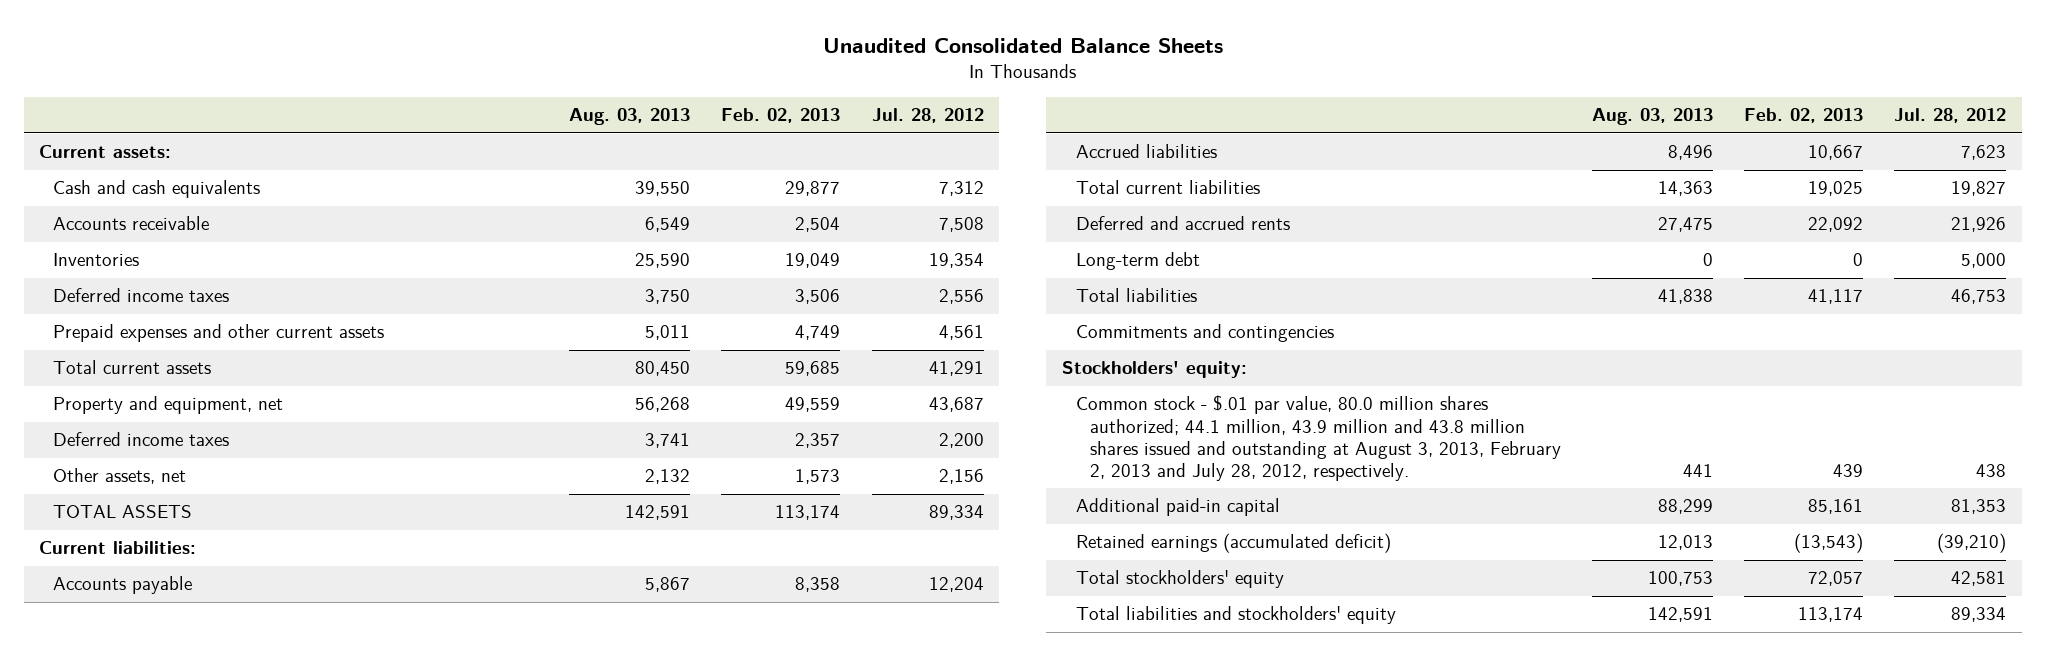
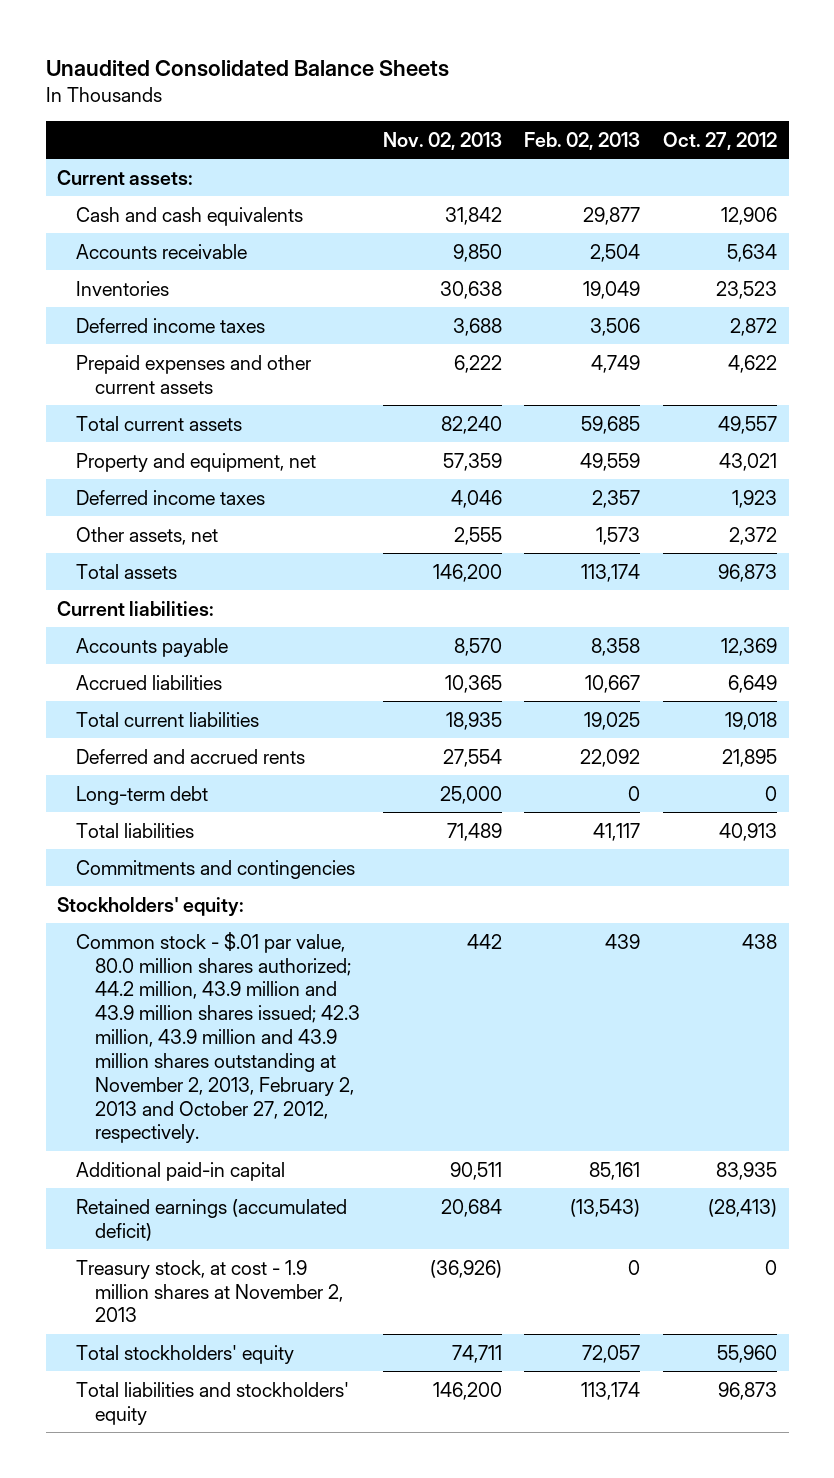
- | Aug. 03, 2013 | Feb. 02, 2013 | Jul. 28, 2012
+ | Nov. 02, 2013 | Feb. 02, 2013 | Oct. 27, 2012
- TOTAL ASSETS | 142,591 | 113,174 | 89,334
+ Total assets | 146,200 | 113,174 | 96,873
- Common stock - $.01 par value, 80.0 million shares authorized; 44.1 million, 43.9 million and 43.8 million shares issued and outstanding at August 3, 2013, February 2, 2013 and July 28, 2012, respectively. | 441 | 439 | 438
+ Common stock - $.01 par value, 80.0 million shares authorized; 44.2 million, 43.9 million and 43.9 million shares issued; 42.3 million, 43.9 million and 43.9 million shares outstanding at November 2, 2013, February 2, 2013 and October 27, 2012, respectively. | 442 | 439 | 438
+ Treasury stock, at cost - 1.9 million shares at November 2, 2013 | (36,926) | 0 | 0

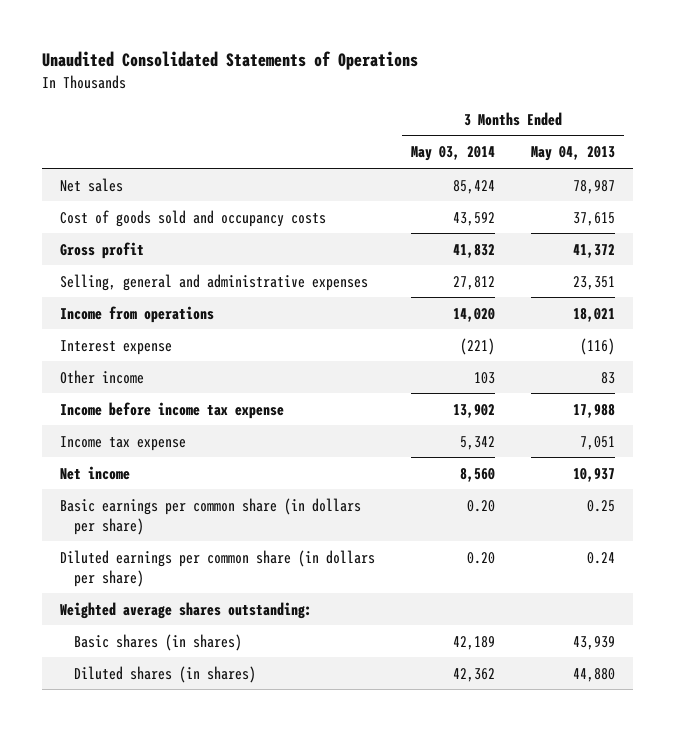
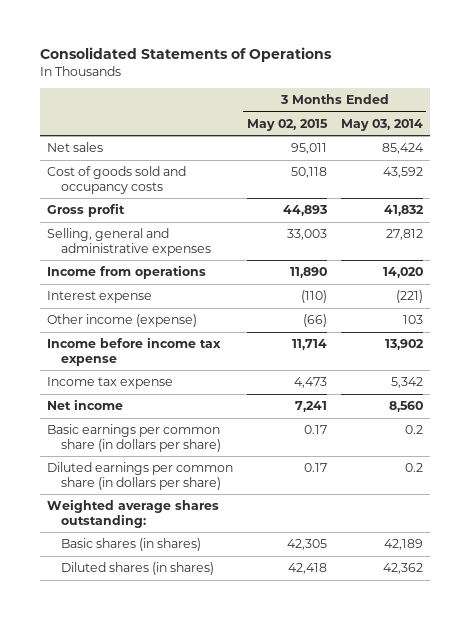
- Unaudited Consolidated Statements of Operations
+ Consolidated Statements of Operations
- | 3 Months Ended May 03, 2014 | 3 Months Ended May 04, 2013
+ | 3 Months Ended May 02, 2015 | 3 Months Ended May 03, 2014
- Other income | 103 | 83
+ Other income (expense) | (66) | 103
- Basic earnings per common share (in dollars per share) | 0.20 | 0.25
- Diluted earnings per common share (in dollars per share) | 0.20 | 0.24
+ Basic earnings per common share (in dollars per share) | 0.17 | 0.2
+ Diluted earnings per common share (in dollars per share) | 0.17 | 0.2

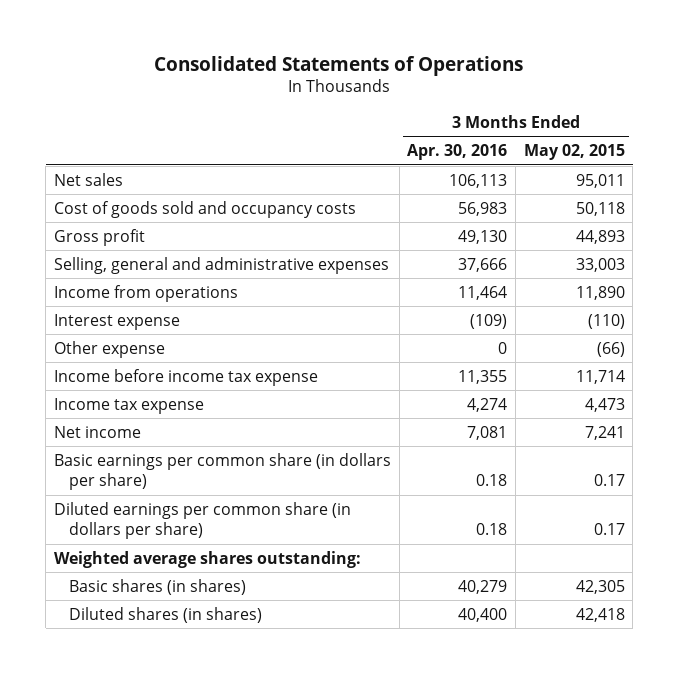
- | 3 Months Ended May 02, 2015 | 3 Months Ended May 03, 2014
+ | 3 Months Ended Apr. 30, 2016 | 3 Months Ended May 02, 2015
- Other income (expense) | (66) | 103
+ Other expense | 0 | (66)

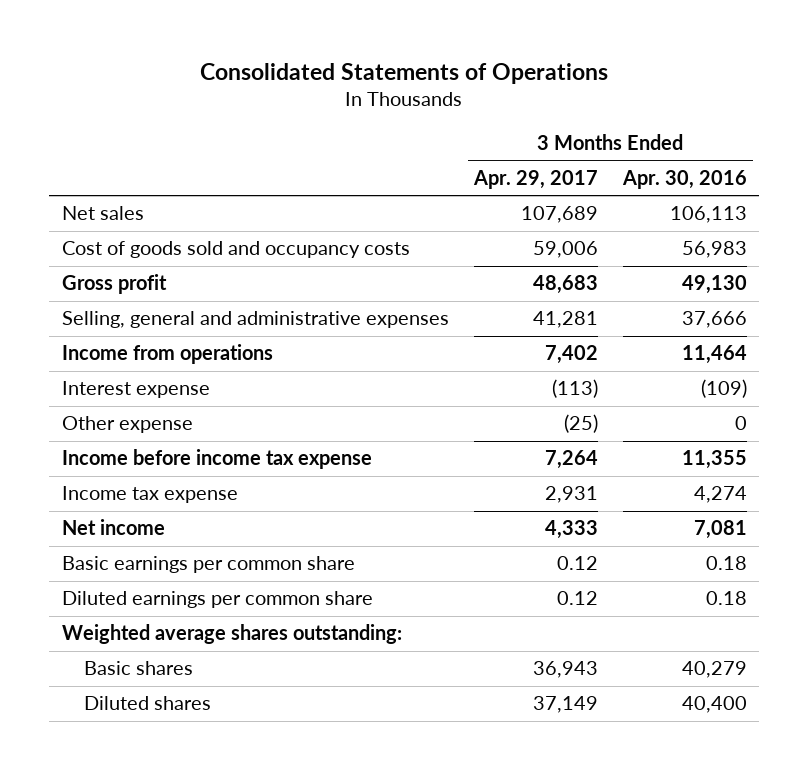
- | 3 Months Ended Apr. 30, 2016 | 3 Months Ended May 02, 2015
+ | 3 Months Ended Apr. 29, 2017 | 3 Months Ended Apr. 30, 2016
- Basic earnings per common share (in dollars per share) | 0.18 | 0.17
- Diluted earnings per common share (in dollars per share) | 0.18 | 0.17
+ Basic earnings per common share | 0.12 | 0.18
+ Diluted earnings per common share | 0.12 | 0.18
- Basic shares (in shares) | 40,279 | 42,305
- Diluted shares (in shares) | 40,400 | 42,418
+ Basic shares | 36,943 | 40,279
+ Diluted shares | 37,149 | 40,400

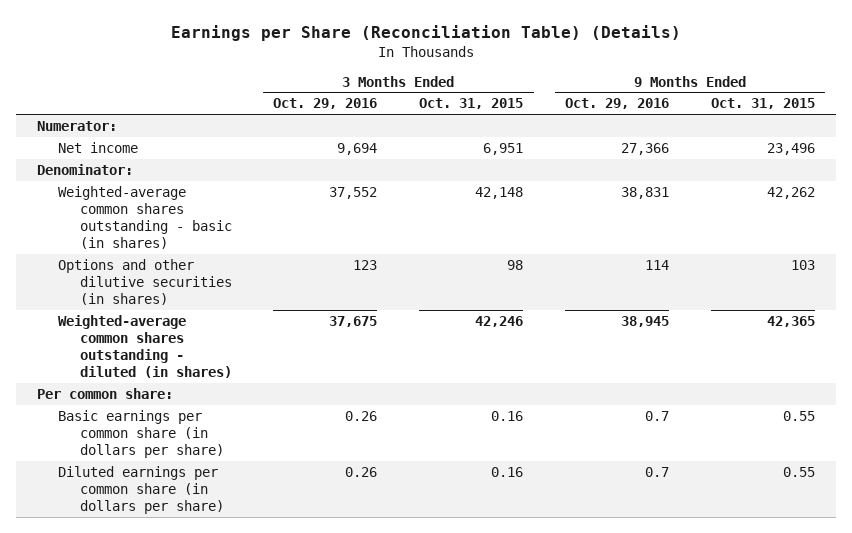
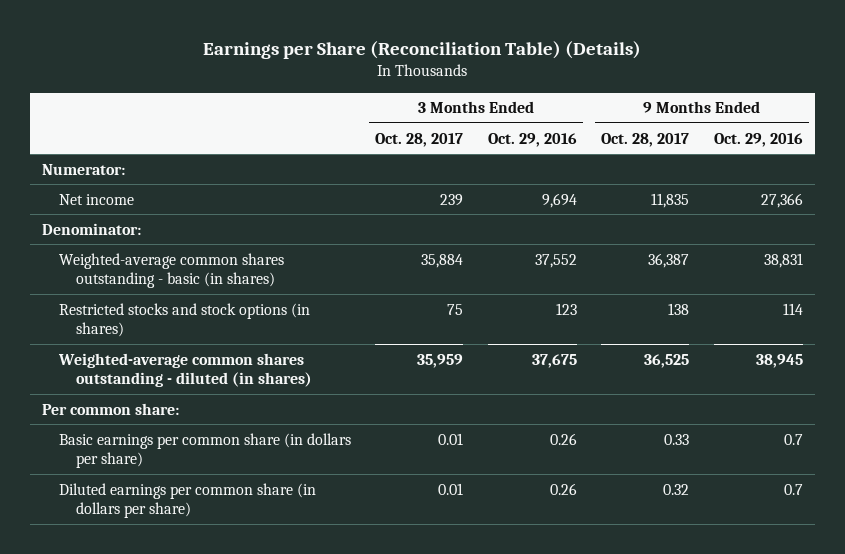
- | 3 Months Ended Oct. 29, 2016 | 3 Months Ended Oct. 31, 2015 | 9 Months Ended Oct. 29, 2016 | 9 Months Ended Oct. 31, 2015
+ | 3 Months Ended Oct. 28, 2017 | 3 Months Ended Oct. 29, 2016 | 9 Months Ended Oct. 28, 2017 | 9 Months Ended Oct. 29, 2016
- Options and other dilutive securities (in shares) | 123 | 98 | 114 | 103
+ Restricted stocks and stock options (in shares) | 75 | 123 | 138 | 114

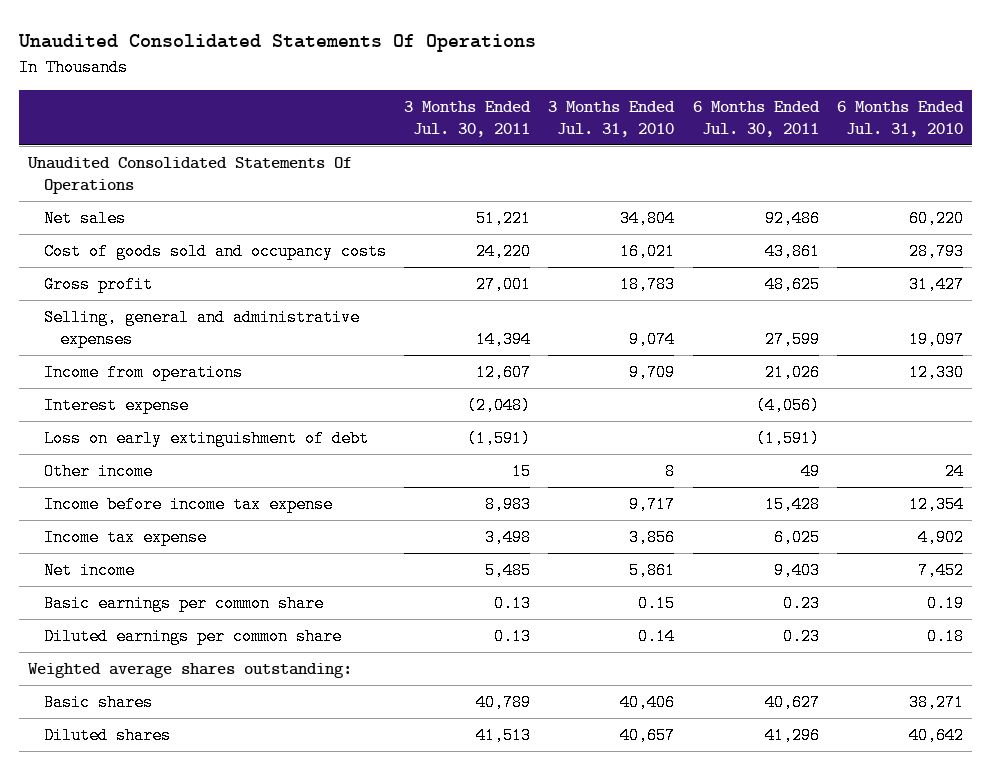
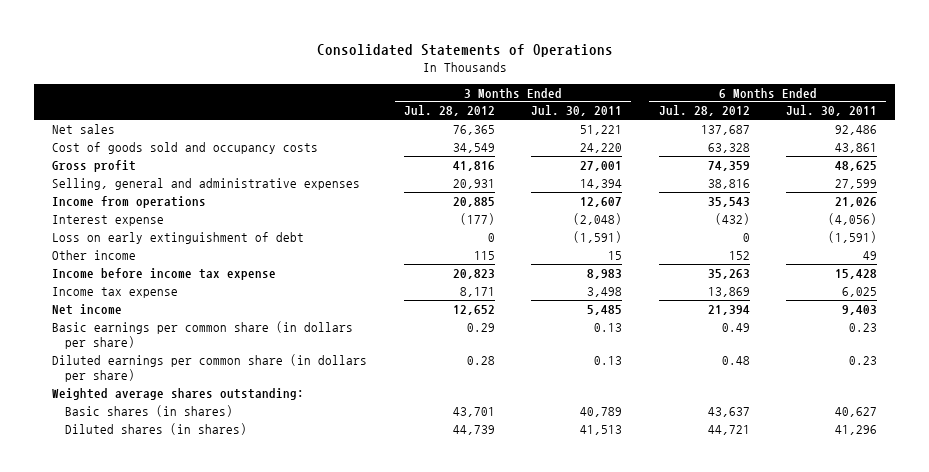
- Unaudited Consolidated Statements Of Operations
+ Consolidated Statements of Operations
- | 3 Months Ended Jul. 30, 2011 | 3 Months Ended Jul. 31, 2010 | 6 Months Ended Jul. 30, 2011 | 6 Months Ended Jul. 31, 2010
+ | 3 Months Ended Jul. 28, 2012 | 3 Months Ended Jul. 30, 2011 | 6 Months Ended Jul. 28, 2012 | 6 Months Ended Jul. 30, 2011
- Unaudited Consolidated Statements Of Operations
- Basic earnings per common share | 0.13 | 0.15 | 0.23 | 0.19
- Diluted earnings per common share | 0.13 | 0.14 | 0.23 | 0.18
+ Basic earnings per common share (in dollars per share) | 0.29 | 0.13 | 0.49 | 0.23
+ Diluted earnings per common share (in dollars per share) | 0.28 | 0.13 | 0.48 | 0.23
- Basic shares | 40,789 | 40,406 | 40,627 | 38,271
- Diluted shares | 41,513 | 40,657 | 41,296 | 40,642
+ Basic shares (in shares) | 43,701 | 40,789 | 43,637 | 40,627
+ Diluted shares (in shares) | 44,739 | 41,513 | 44,721 | 41,296

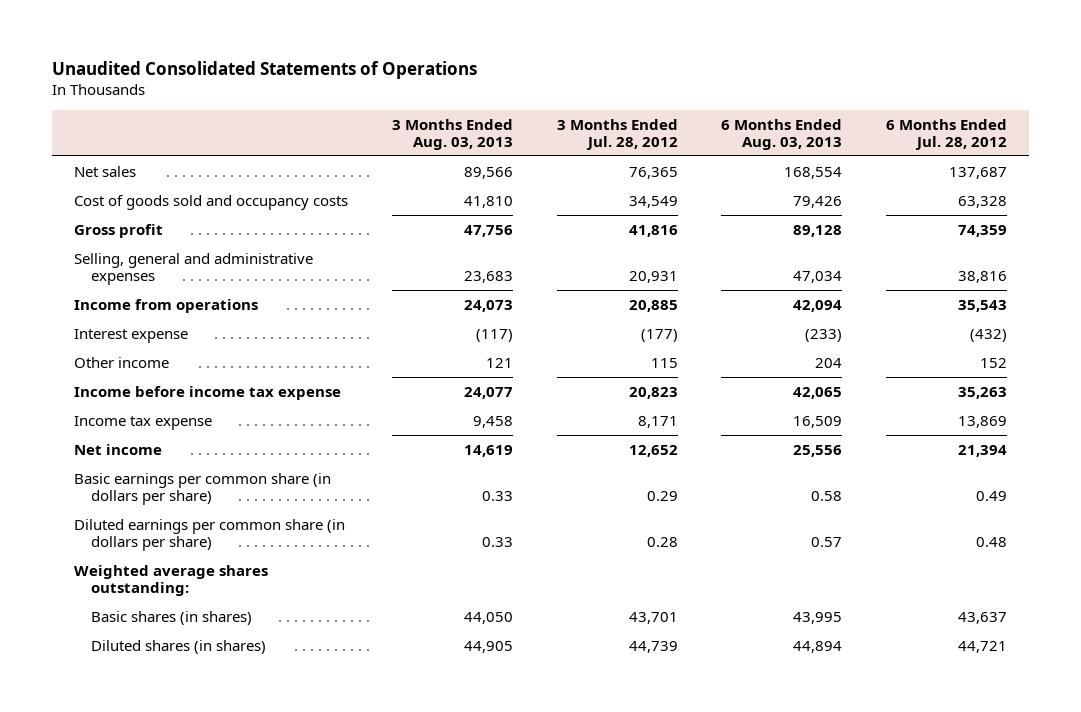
- Consolidated Statements of Operations
+ Unaudited Consolidated Statements of Operations
- | 3 Months Ended Jul. 28, 2012 | 3 Months Ended Jul. 30, 2011 | 6 Months Ended Jul. 28, 2012 | 6 Months Ended Jul. 30, 2011
+ | 3 Months Ended Aug. 03, 2013 | 3 Months Ended Jul. 28, 2012 | 6 Months Ended Aug. 03, 2013 | 6 Months Ended Jul. 28, 2012
- Loss on early extinguishment of debt | 0 | (1,591) | 0 | (1,591)

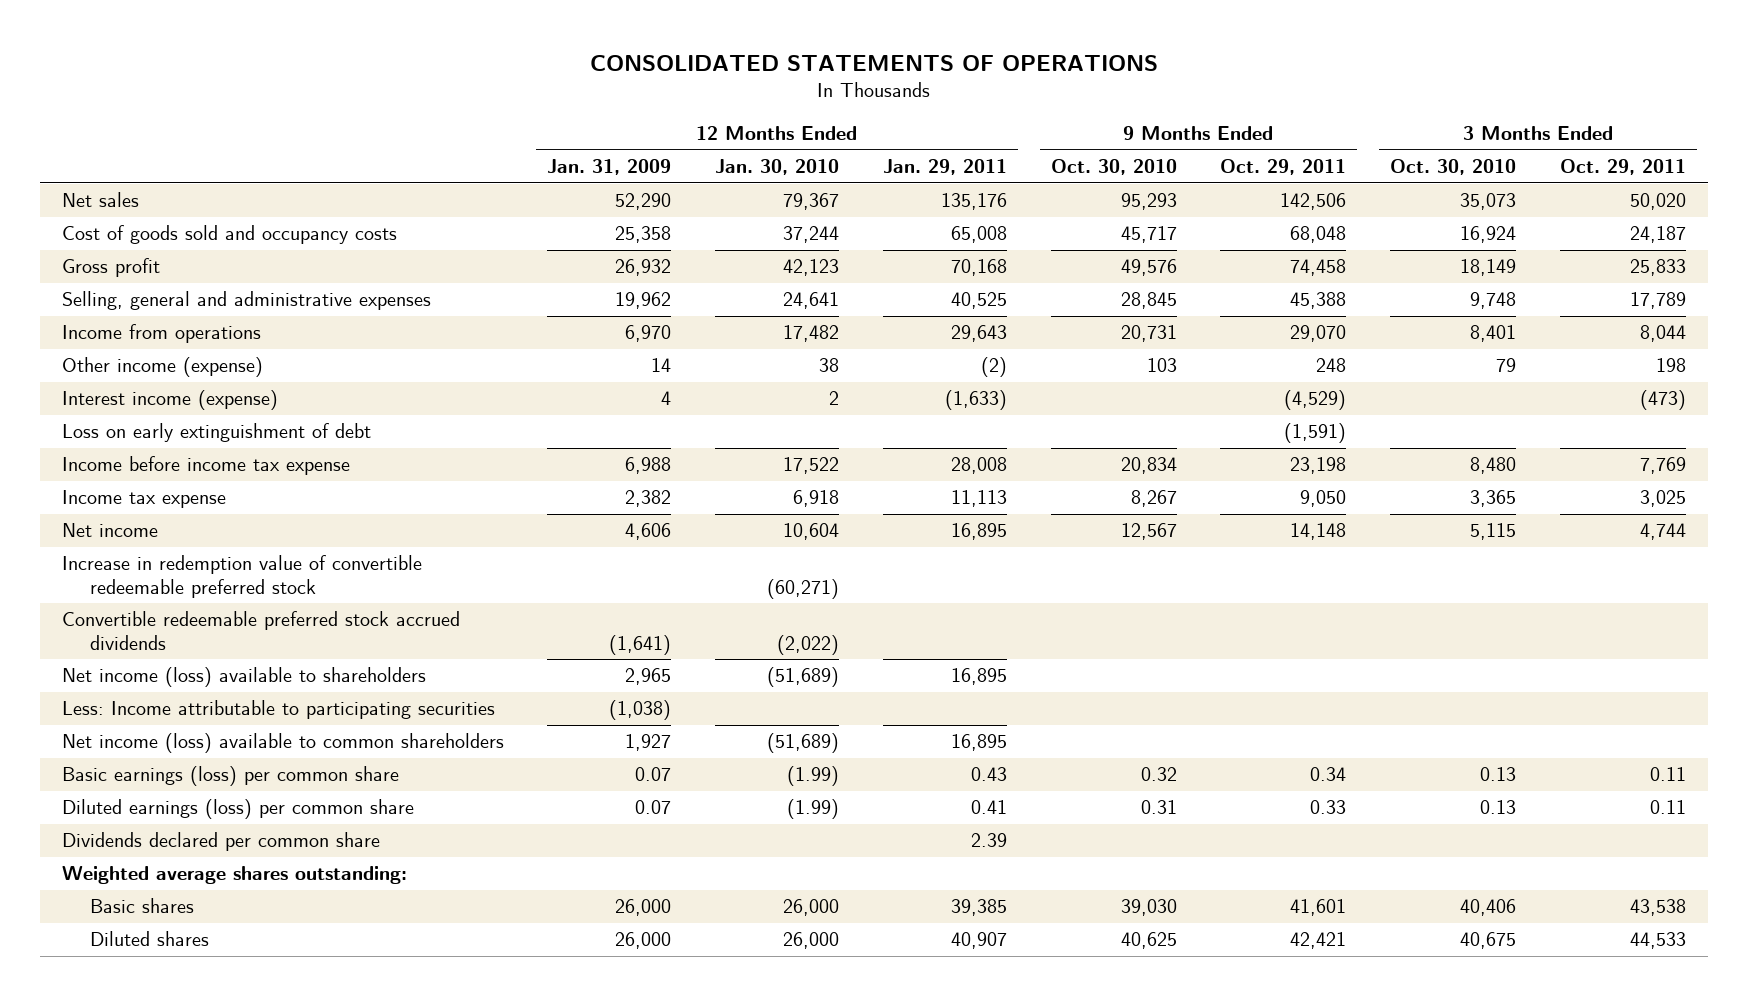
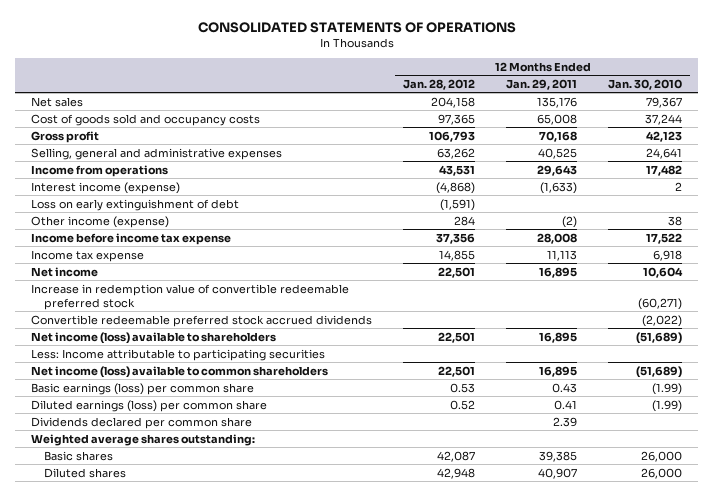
- | 12 Months Ended Jan. 31, 2009 | 12 Months Ended Jan. 30, 2010 | 12 Months Ended Jan. 29, 2011 | 9 Months Ended Oct. 30, 2010 | 9 Months Ended Oct. 29, 2011 | 3 Months Ended Oct. 30, 2010 | 3 Months Ended Oct. 29, 2011
+ | 12 Months Ended Jan. 28, 2012 | 12 Months Ended Jan. 29, 2011 | 12 Months Ended Jan. 30, 2010
moved down: Other income (expense) | 284 | (2) | 38

